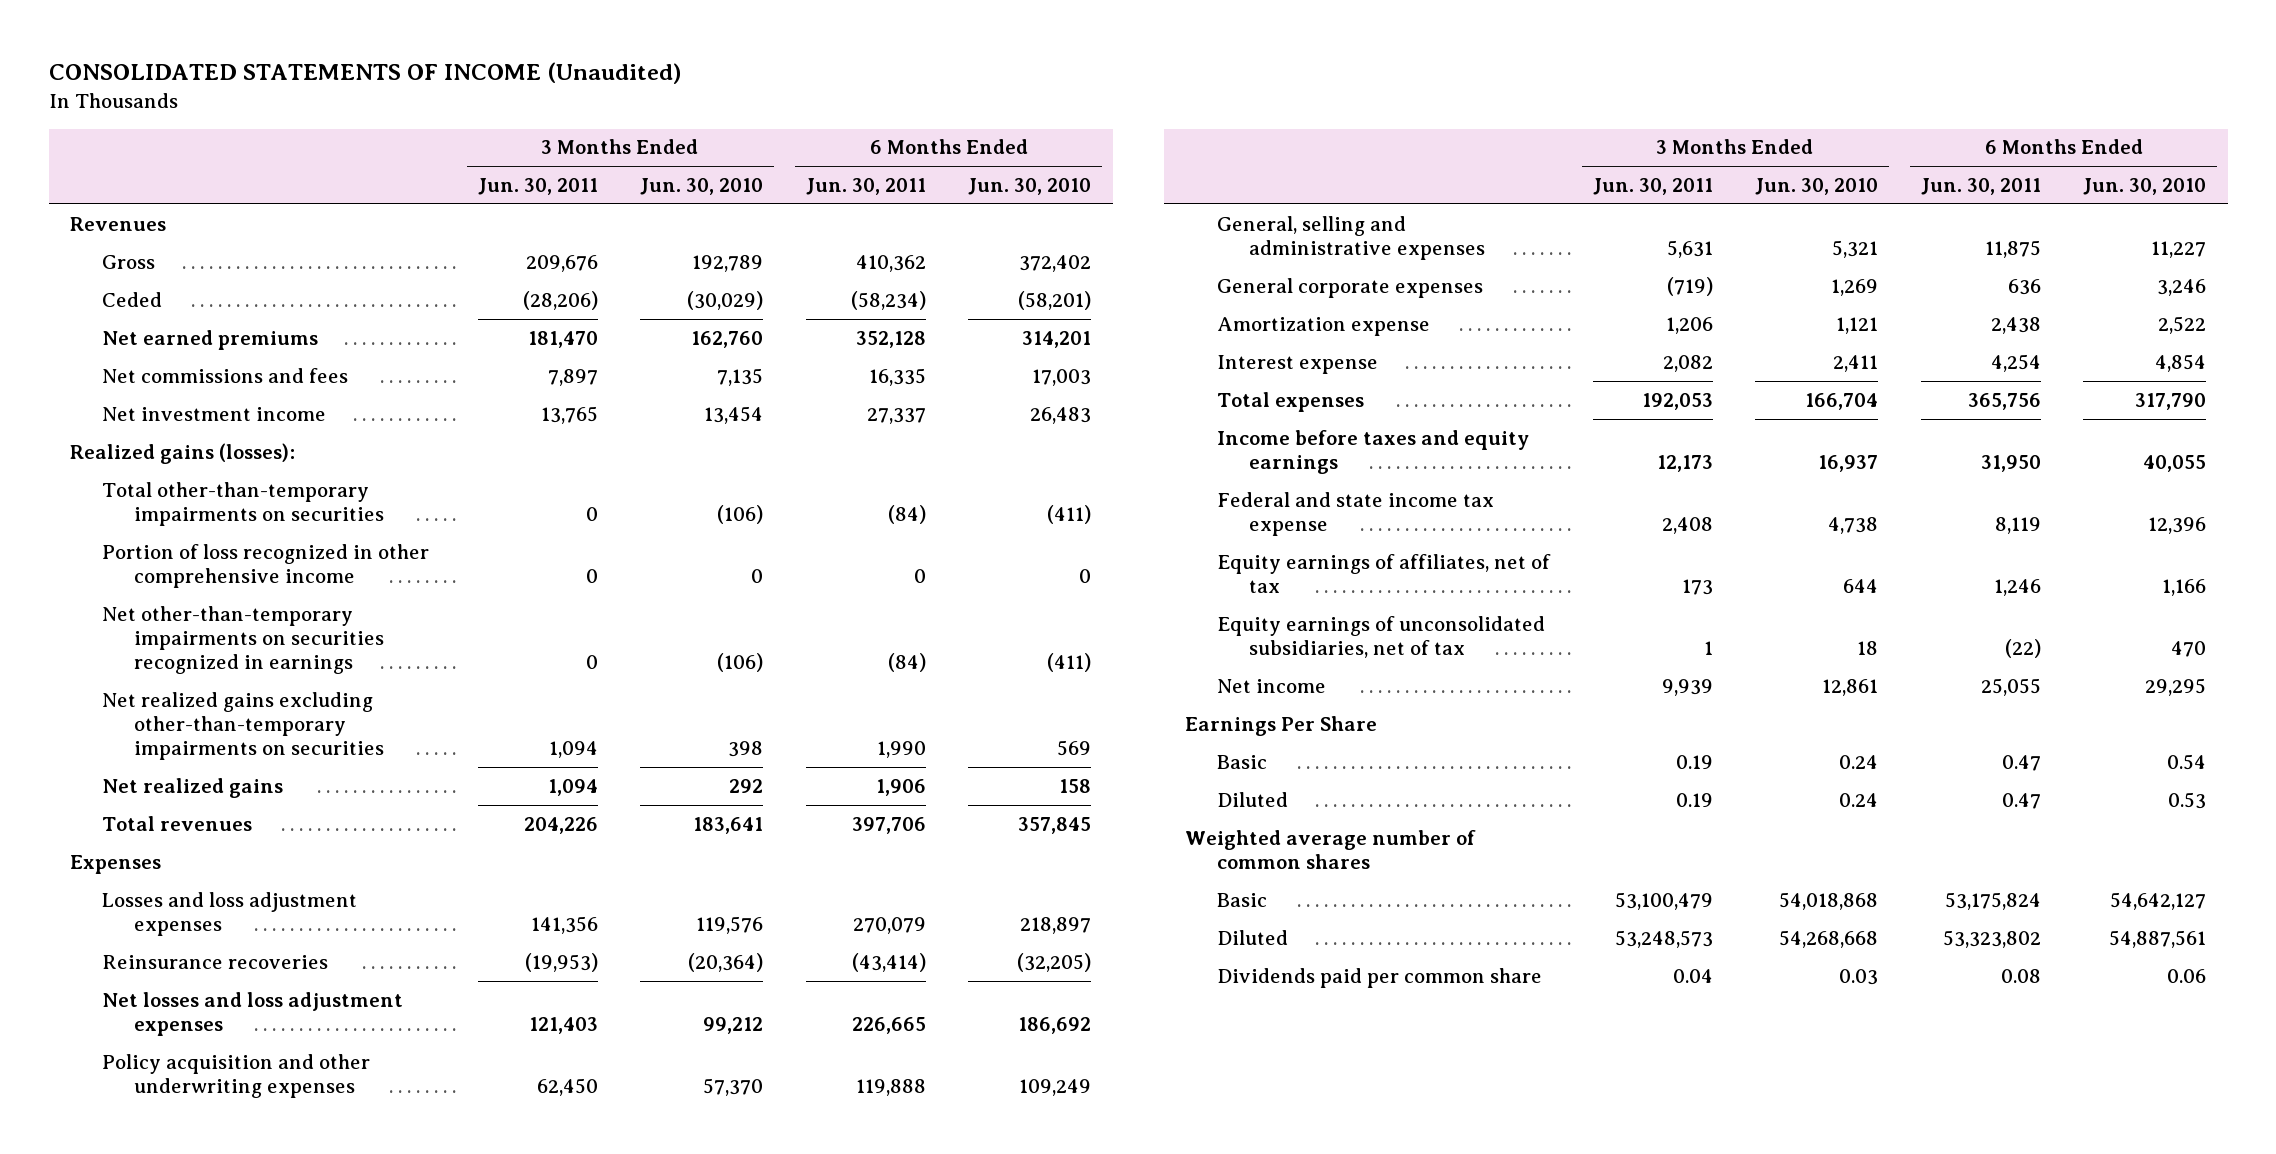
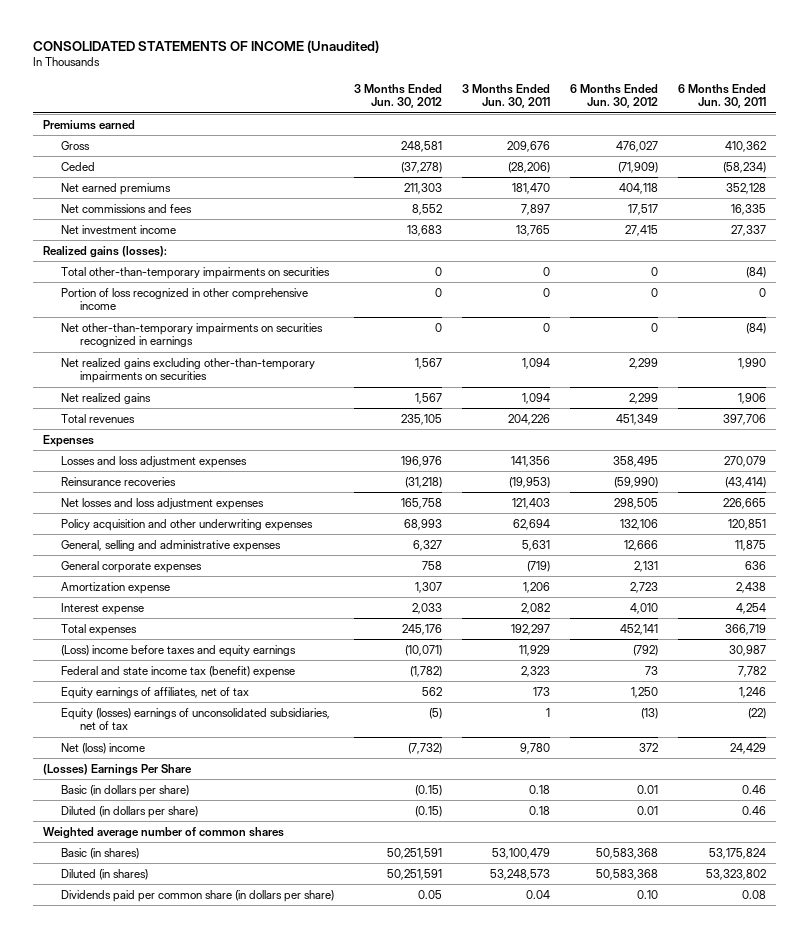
- | 3 Months Ended Jun. 30, 2011 | 3 Months Ended Jun. 30, 2010 | 6 Months Ended Jun. 30, 2011 | 6 Months Ended Jun. 30, 2010
+ | 3 Months Ended Jun. 30, 2012 | 3 Months Ended Jun. 30, 2011 | 6 Months Ended Jun. 30, 2012 | 6 Months Ended Jun. 30, 2011
- Revenues
+ Premiums earned
- Policy acquisition and other underwriting expenses | 62,450 | 57,370 | 119,888 | 109,249
+ Policy acquisition and other underwriting expenses | 68,993 | 62,694 | 132,106 | 120,851
- Total expenses | 192,053 | 166,704 | 365,756 | 317,790
- Income before taxes and equity earnings | 12,173 | 16,937 | 31,950 | 40,055
- Federal and state income tax expense | 2,408 | 4,738 | 8,119 | 12,396
+ Total expenses | 245,176 | 192,297 | 452,141 | 366,719
+ (Loss) income before taxes and equity earnings | (10,071) | 11,929 | (792) | 30,987
+ Federal and state income tax (benefit) expense | (1,782) | 2,323 | 73 | 7,782
- Equity earnings of unconsolidated subsidiaries, net of tax | 1 | 18 | (22) | 470
- Net income | 9,939 | 12,861 | 25,055 | 29,295
- Earnings Per Share
- Basic | 0.19 | 0.24 | 0.47 | 0.54
- Diluted | 0.19 | 0.24 | 0.47 | 0.53
+ Equity (losses) earnings of unconsolidated subsidiaries, net of tax | (5) | 1 | (13) | (22)
+ Net (loss) income | (7,732) | 9,780 | 372 | 24,429
+ (Losses) Earnings Per Share
+ Basic (in dollars per share) | (0.15) | 0.18 | 0.01 | 0.46
+ Diluted (in dollars per share) | (0.15) | 0.18 | 0.01 | 0.46
- Basic | 53,100,479 | 54,018,868 | 53,175,824 | 54,642,127
- Diluted | 53,248,573 | 54,268,668 | 53,323,802 | 54,887,561
- Dividends paid per common share | 0.04 | 0.03 | 0.08 | 0.06
+ Basic (in shares) | 50,251,591 | 53,100,479 | 50,583,368 | 53,175,824
+ Diluted (in shares) | 50,251,591 | 53,248,573 | 50,583,368 | 53,323,802
+ Dividends paid per common share (in dollars per share) | 0.05 | 0.04 | 0.10 | 0.08

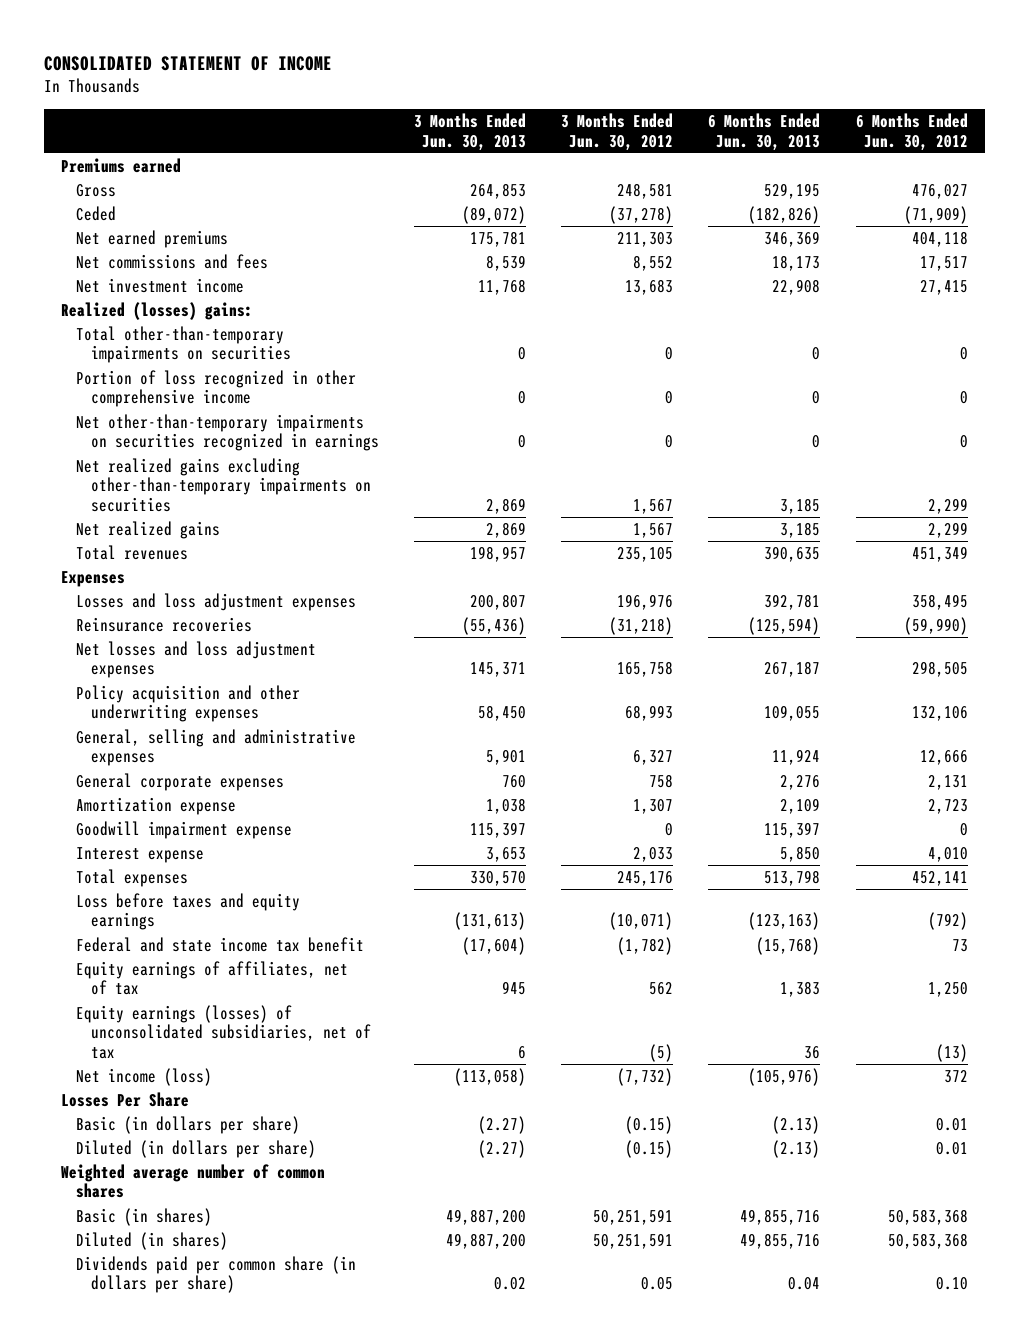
- CONSOLIDATED STATEMENTS OF INCOME (Unaudited)
+ CONSOLIDATED STATEMENT OF INCOME
- | 3 Months Ended Jun. 30, 2012 | 3 Months Ended Jun. 30, 2011 | 6 Months Ended Jun. 30, 2012 | 6 Months Ended Jun. 30, 2011
+ | 3 Months Ended Jun. 30, 2013 | 3 Months Ended Jun. 30, 2012 | 6 Months Ended Jun. 30, 2013 | 6 Months Ended Jun. 30, 2012
- Realized gains (losses):
+ Realized (losses) gains:
+ Goodwill impairment expense | 115,397 | 0 | 115,397 | 0
- (Loss) income before taxes and equity earnings | (10,071) | 11,929 | (792) | 30,987
- Federal and state income tax (benefit) expense | (1,782) | 2,323 | 73 | 7,782
+ Loss before taxes and equity earnings | (131,613) | (10,071) | (123,163) | (792)
+ Federal and state income tax benefit | (17,604) | (1,782) | (15,768) | 73
- Equity (losses) earnings of unconsolidated subsidiaries, net of tax | (5) | 1 | (13) | (22)
- Net (loss) income | (7,732) | 9,780 | 372 | 24,429
- (Losses) Earnings Per Share
+ Equity earnings (losses) of unconsolidated subsidiaries, net of tax | 6 | (5) | 36 | (13)
+ Net income (loss) | (113,058) | (7,732) | (105,976) | 372
+ Losses Per Share

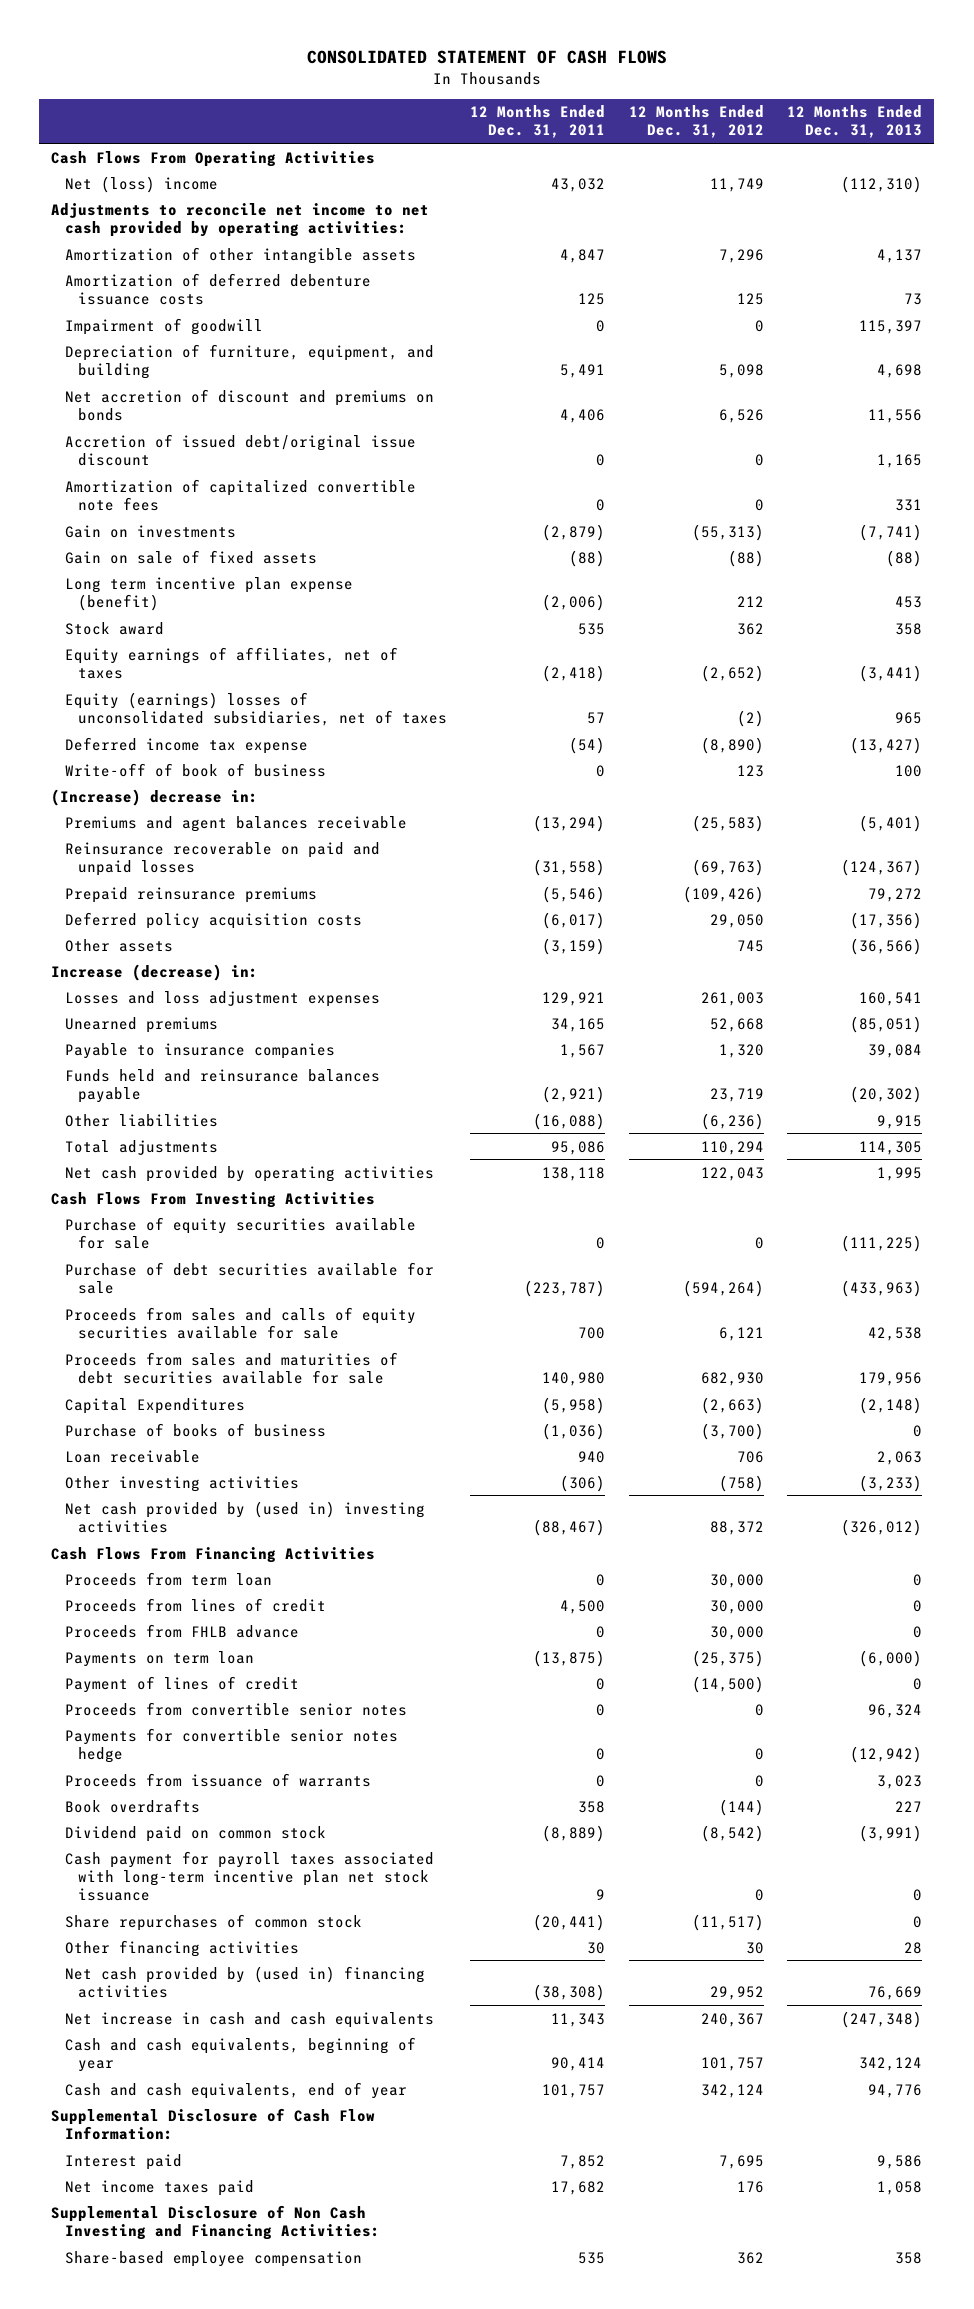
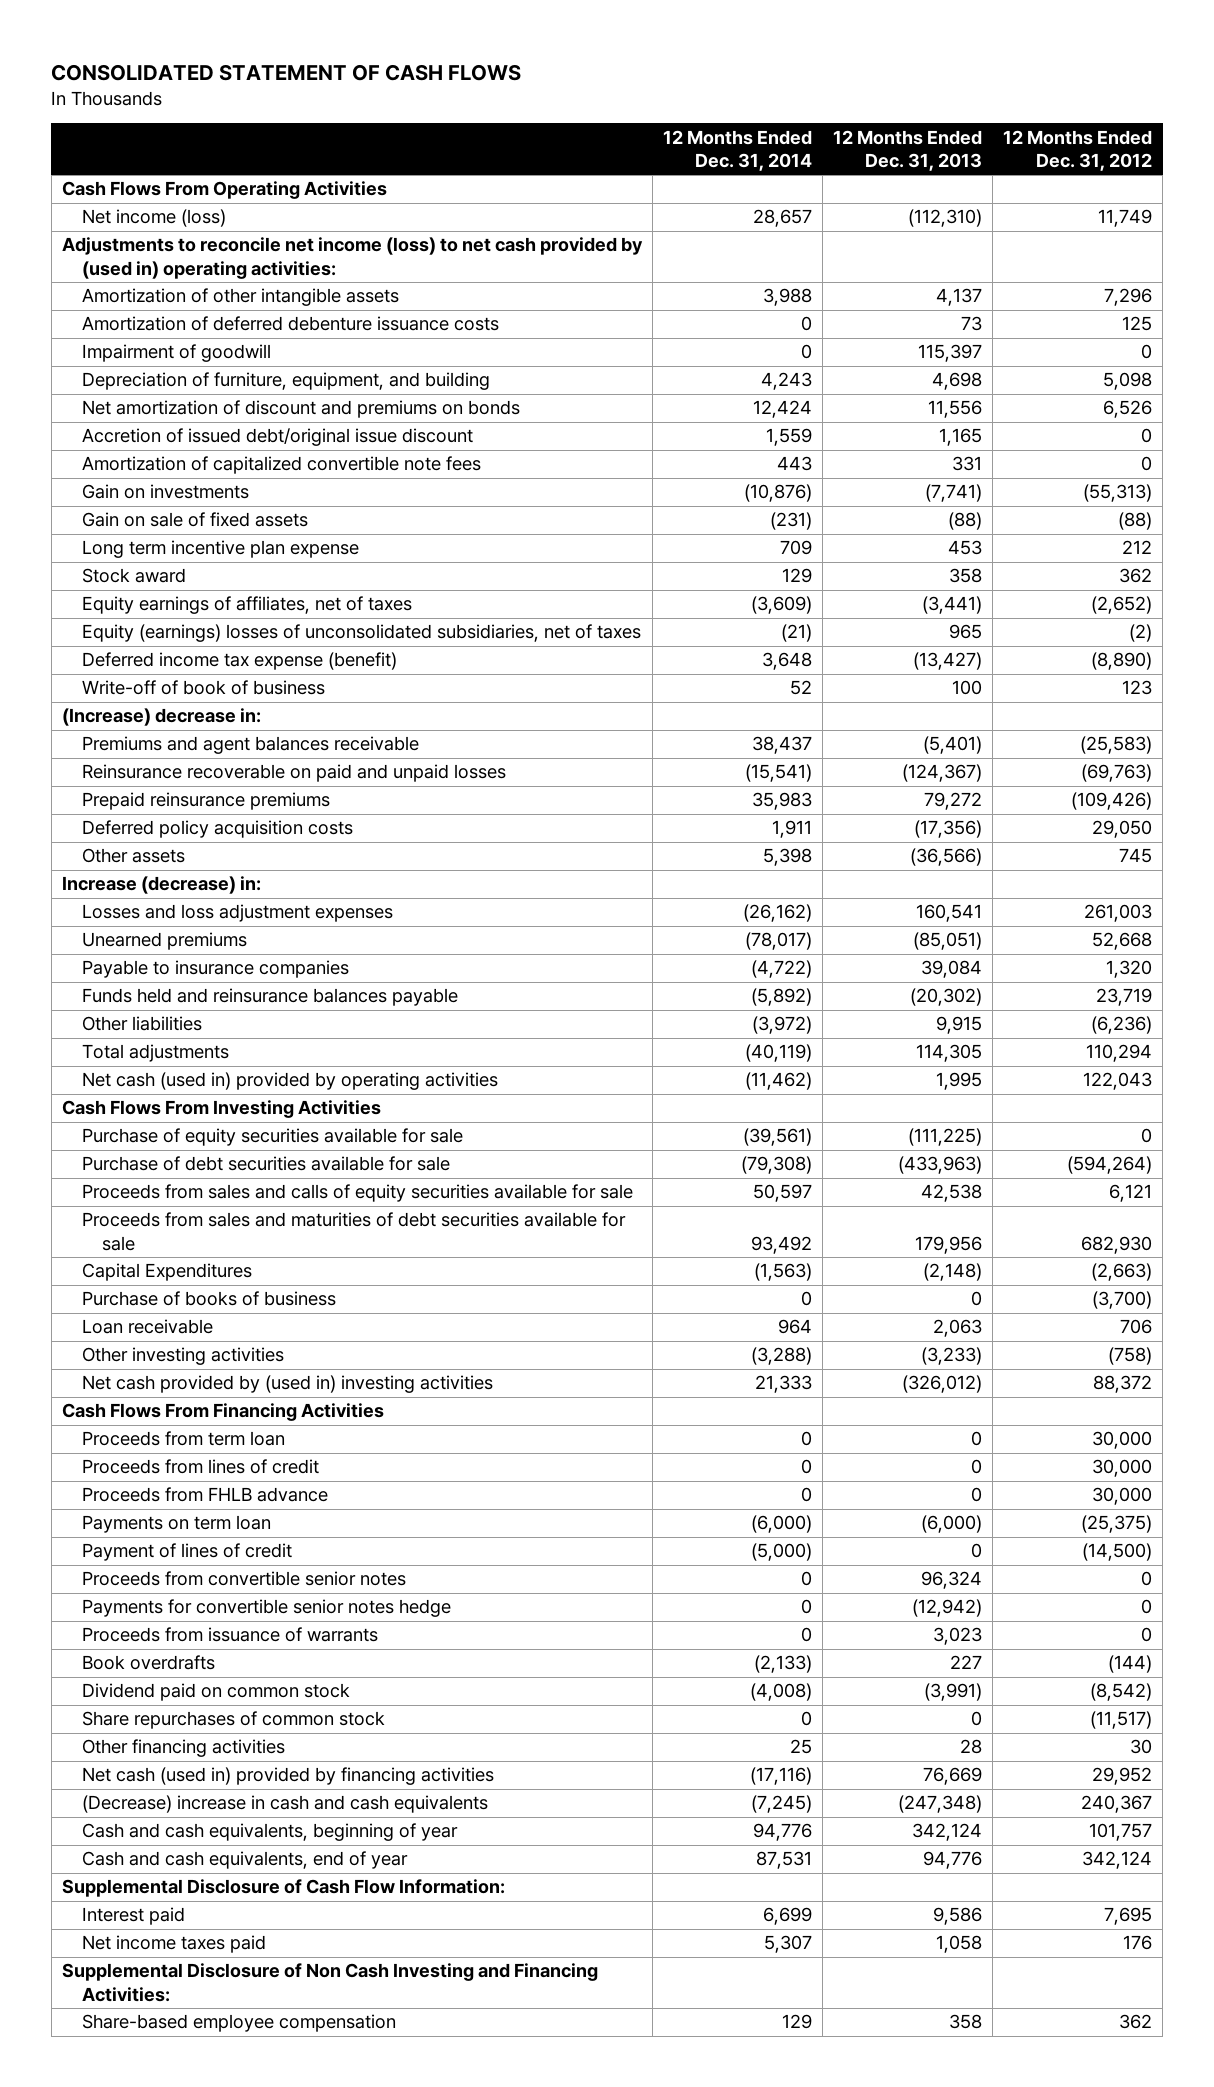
- | 12 Months Ended Dec. 31, 2011 | 12 Months Ended Dec. 31, 2012 | 12 Months Ended Dec. 31, 2013
+ | 12 Months Ended Dec. 31, 2014 | 12 Months Ended Dec. 31, 2013 | 12 Months Ended Dec. 31, 2012
- Net (loss) income | 43,032 | 11,749 | (112,310)
- Adjustments to reconcile net income to net cash provided by operating activities:
+ Net income (loss) | 28,657 | (112,310) | 11,749
+ Adjustments to reconcile net income (loss) to net cash provided by (used in) operating activities:
- Net accretion of discount and premiums on bonds | 4,406 | 6,526 | 11,556
+ Net amortization of discount and premiums on bonds | 12,424 | 11,556 | 6,526
- Long term incentive plan expense (benefit) | (2,006) | 212 | 453
+ Long term incentive plan expense | 709 | 453 | 212
- Deferred income tax expense | (54) | (8,890) | (13,427)
+ Deferred income tax expense (benefit) | 3,648 | (13,427) | (8,890)
- Net cash provided by operating activities | 138,118 | 122,043 | 1,995
+ Net cash (used in) provided by operating activities | (11,462) | 1,995 | 122,043
- Cash payment for payroll taxes associated with long-term incentive plan net stock issuance | 9 | 0 | 0
- Net cash provided by (used in) financing activities | (38,308) | 29,952 | 76,669
- Net increase in cash and cash equivalents | 11,343 | 240,367 | (247,348)
+ Net cash (used in) provided by financing activities | (17,116) | 76,669 | 29,952
+ (Decrease) increase in cash and cash equivalents | (7,245) | (247,348) | 240,367

